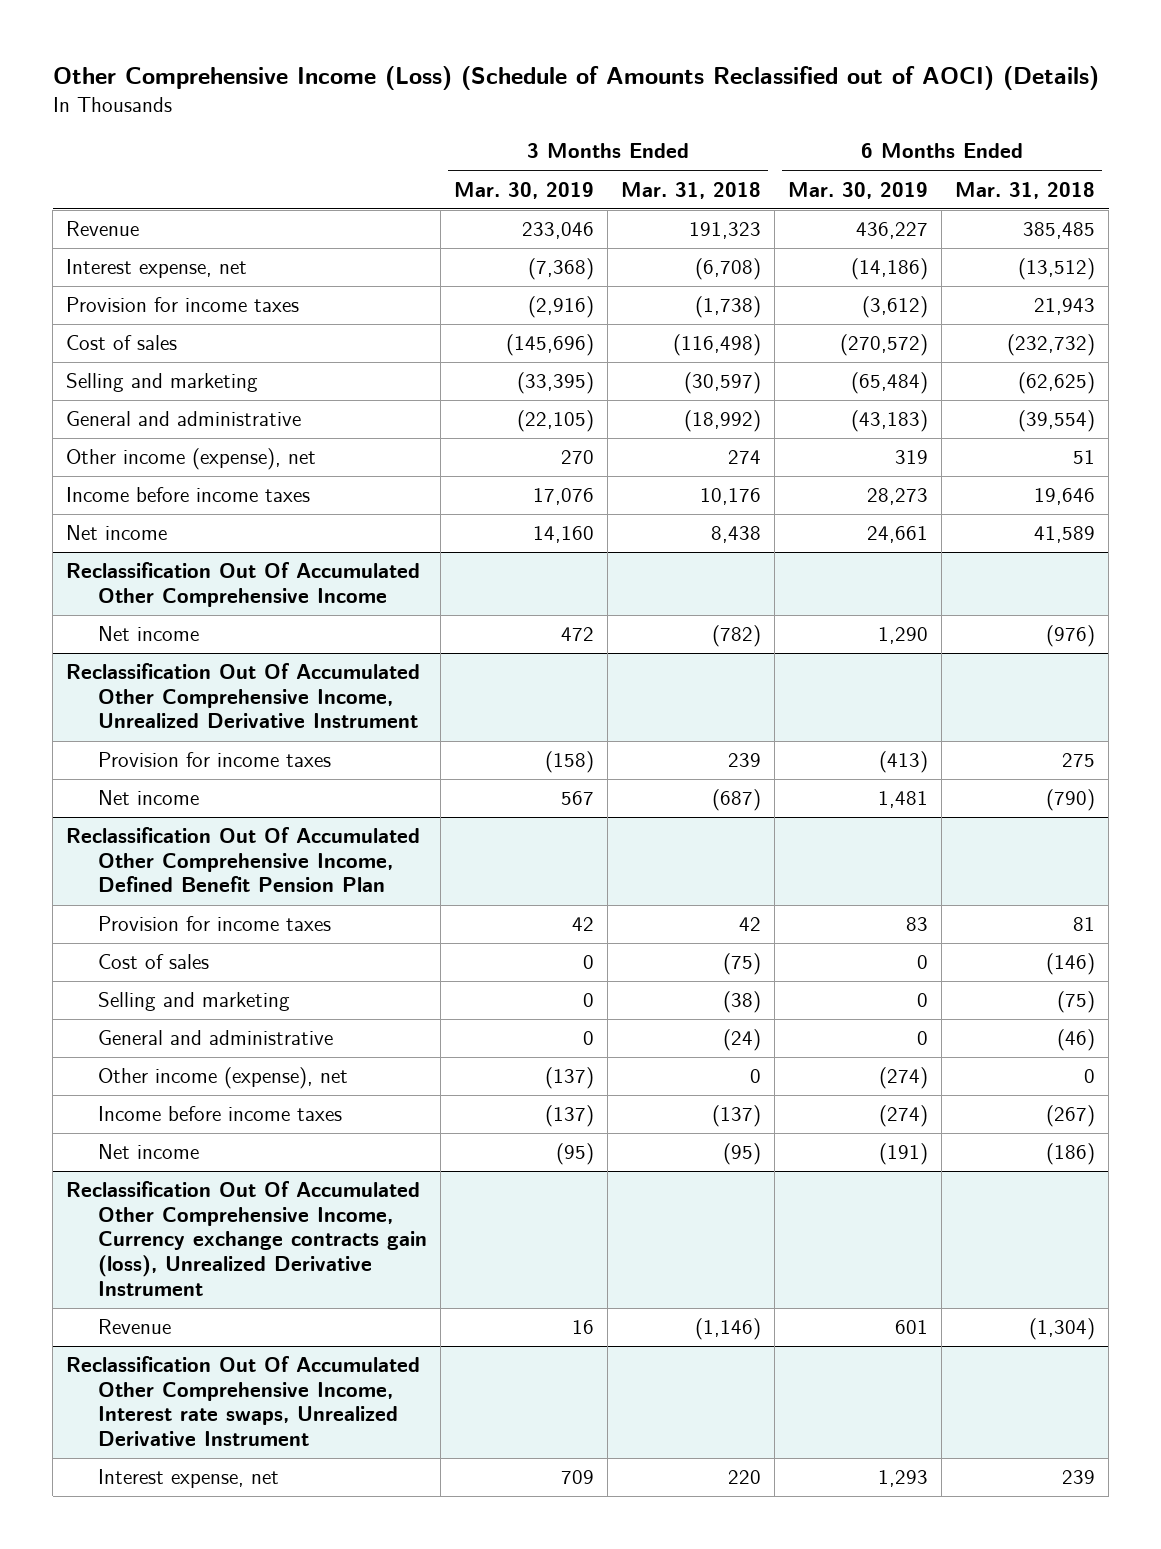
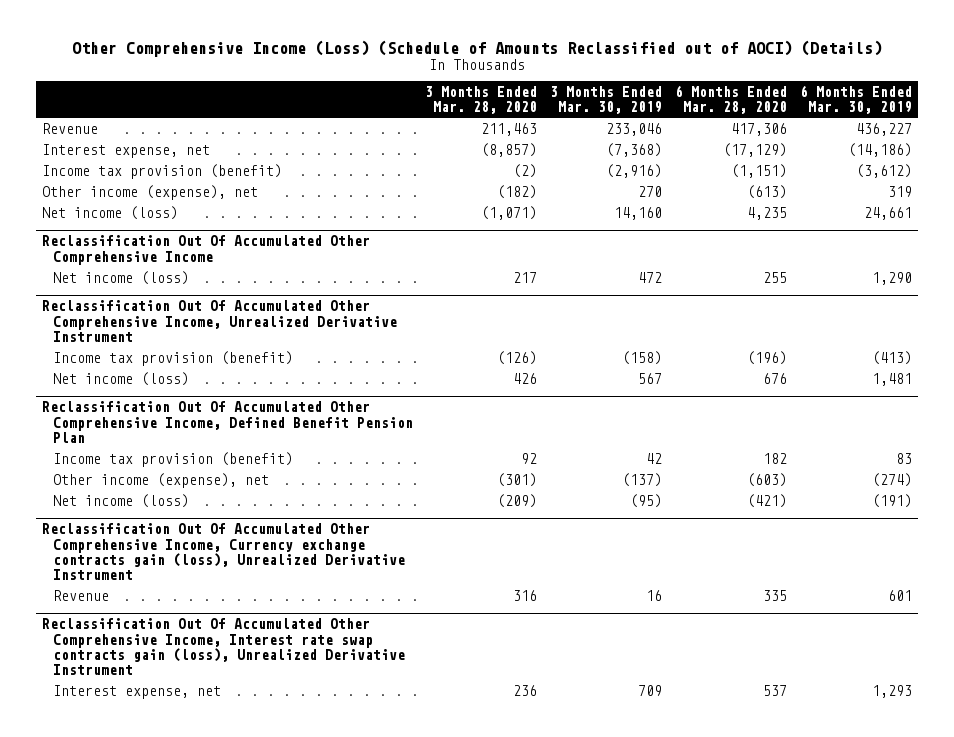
- | 3 Months Ended Mar. 30, 2019 | 3 Months Ended Mar. 31, 2018 | 6 Months Ended Mar. 30, 2019 | 6 Months Ended Mar. 31, 2018
+ | 3 Months Ended Mar. 28, 2020 | 3 Months Ended Mar. 30, 2019 | 6 Months Ended Mar. 28, 2020 | 6 Months Ended Mar. 30, 2019
- Provision for income taxes | (2,916) | (1,738) | (3,612) | 21,943
- Cost of sales | (145,696) | (116,498) | (270,572) | (232,732)
- Selling and marketing | (33,395) | (30,597) | (65,484) | (62,625)
- General and administrative | (22,105) | (18,992) | (43,183) | (39,554)
+ Income tax provision (benefit) | (2) | (2,916) | (1,151) | (3,612)
- Income before income taxes | 17,076 | 10,176 | 28,273 | 19,646
- Net income | 14,160 | 8,438 | 24,661 | 41,589
+ Net income (loss) | (1,071) | 14,160 | 4,235 | 24,661
@ Reclassification Out Of Accumulated Other Comprehensive Income
- Net income | 472 | (782) | 1,290 | (976)
+ Net income (loss) | 217 | 472 | 255 | 1,290
@ Reclassification Out Of Accumulated Other Comprehensive Income, Unrealized Derivative Instrument
- Provision for income taxes | (158) | 239 | (413) | 275
- Net income | 567 | (687) | 1,481 | (790)
+ Income tax provision (benefit) | (126) | (158) | (196) | (413)
+ Net income (loss) | 426 | 567 | 676 | 1,481
@ Reclassification Out Of Accumulated Other Comprehensive Income, Defined Benefit Pension Plan
- Provision for income taxes | 42 | 42 | 83 | 81
- Cost of sales | 0 | (75) | 0 | (146)
- Selling and marketing | 0 | (38) | 0 | (75)
- General and administrative | 0 | (24) | 0 | (46)
+ Income tax provision (benefit) | 92 | 42 | 182 | 83
- Income before income taxes | (137) | (137) | (274) | (267)
- Net income | (95) | (95) | (191) | (186)
+ Net income (loss) | (209) | (95) | (421) | (191)
- Reclassification Out Of Accumulated Other Comprehensive Income, Interest rate swaps, Unrealized Derivative Instrument
+ Reclassification Out Of Accumulated Other Comprehensive Income, Interest rate swap contracts gain (loss), Unrealized Derivative Instrument

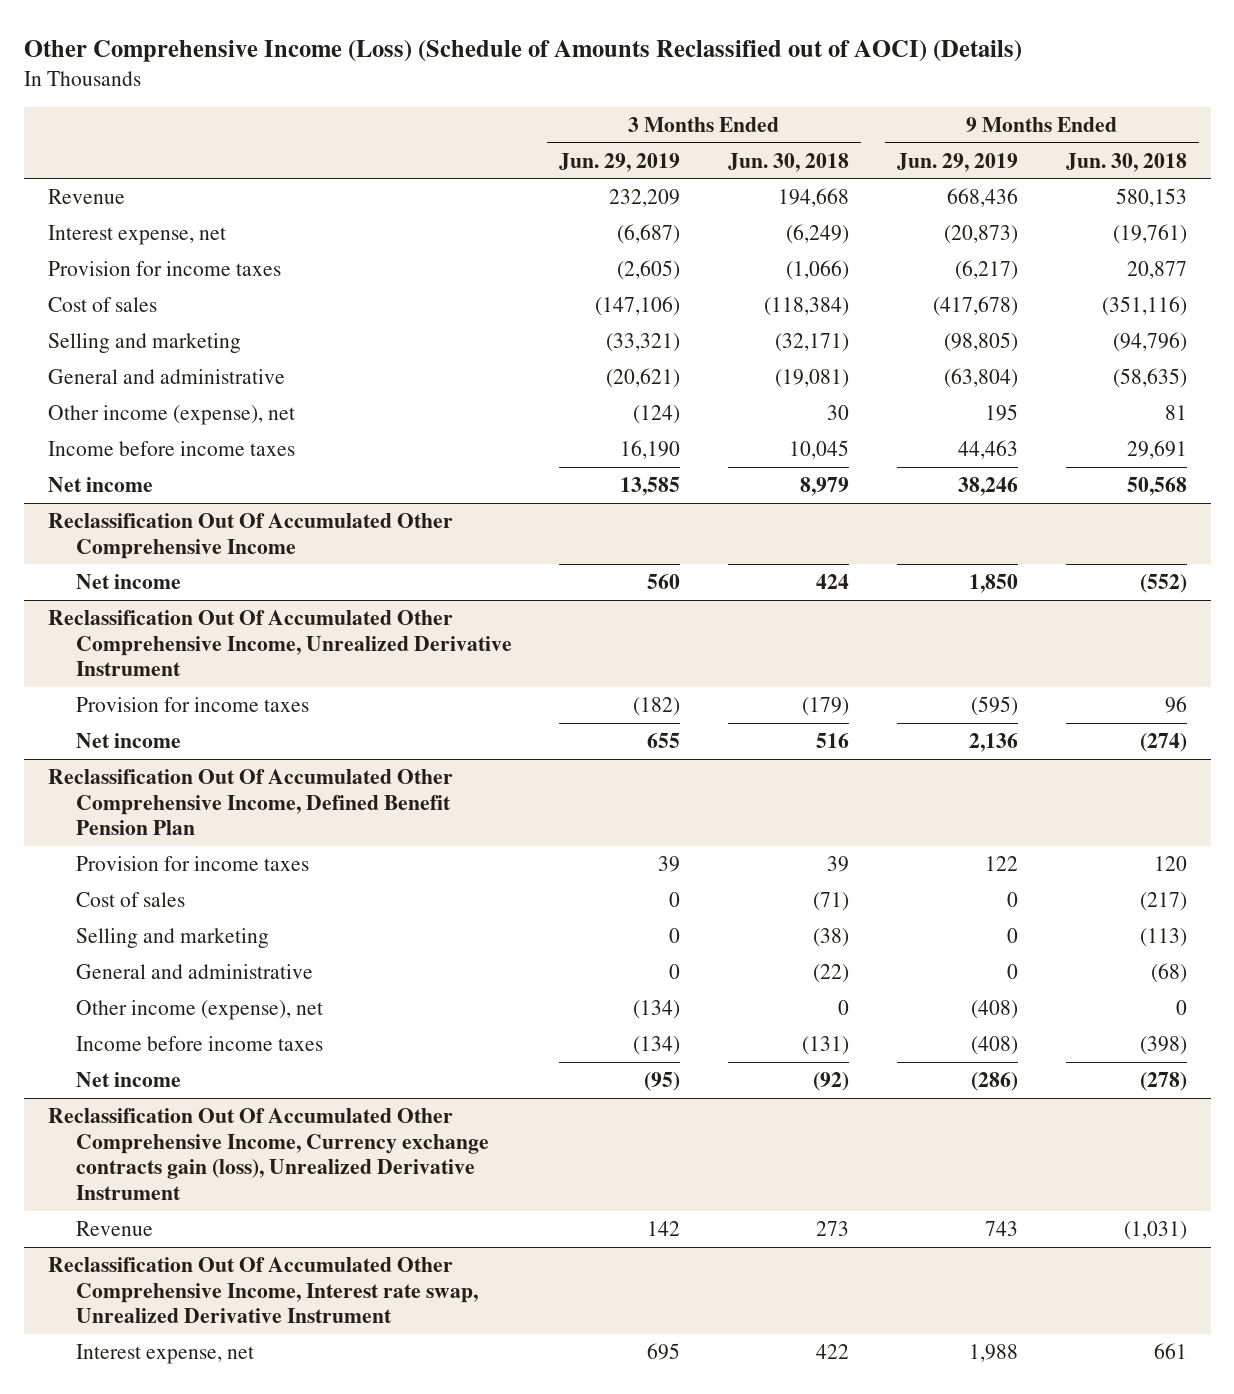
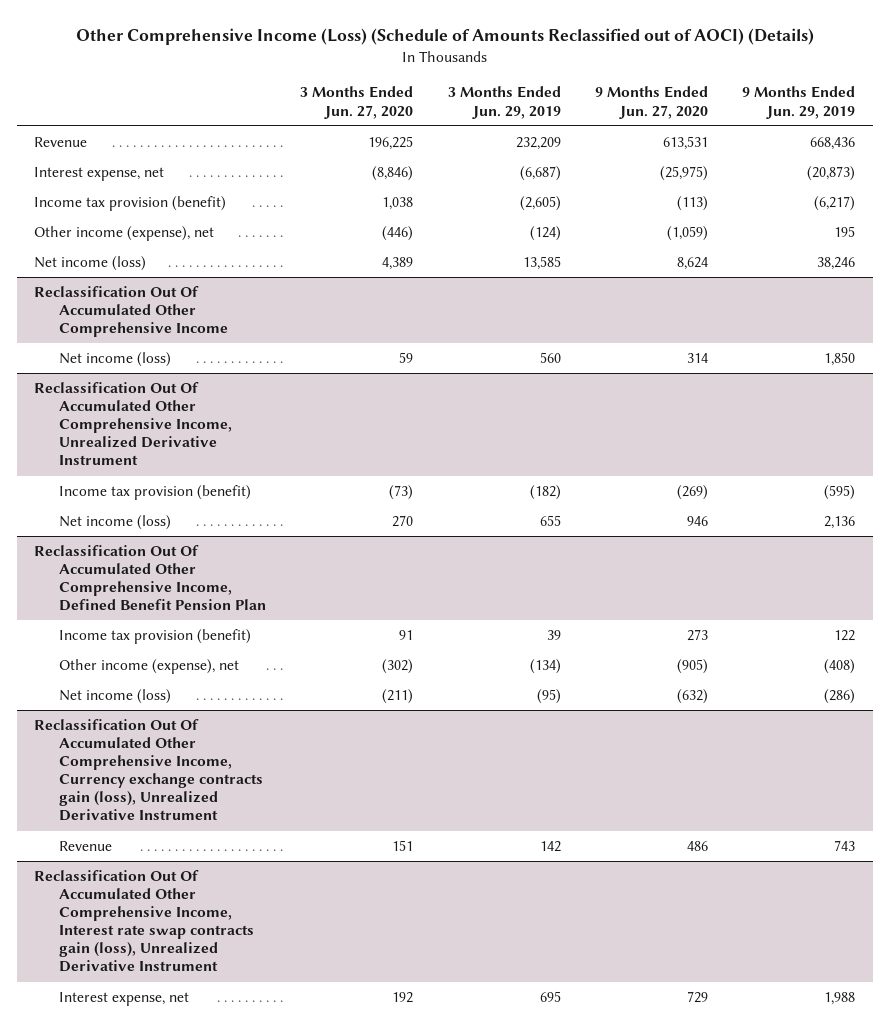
- | 3 Months Ended Jun. 29, 2019 | 3 Months Ended Jun. 30, 2018 | 9 Months Ended Jun. 29, 2019 | 9 Months Ended Jun. 30, 2018
+ | 3 Months Ended Jun. 27, 2020 | 3 Months Ended Jun. 29, 2019 | 9 Months Ended Jun. 27, 2020 | 9 Months Ended Jun. 29, 2019
- Provision for income taxes | (2,605) | (1,066) | (6,217) | 20,877
- Cost of sales | (147,106) | (118,384) | (417,678) | (351,116)
- Selling and marketing | (33,321) | (32,171) | (98,805) | (94,796)
- General and administrative | (20,621) | (19,081) | (63,804) | (58,635)
+ Income tax provision (benefit) | 1,038 | (2,605) | (113) | (6,217)
- Income before income taxes | 16,190 | 10,045 | 44,463 | 29,691
- Net income | 13,585 | 8,979 | 38,246 | 50,568
+ Net income (loss) | 4,389 | 13,585 | 8,624 | 38,246
@ Reclassification Out Of Accumulated Other Comprehensive Income
- Net income | 560 | 424 | 1,850 | (552)
+ Net income (loss) | 59 | 560 | 314 | 1,850
@ Reclassification Out Of Accumulated Other Comprehensive Income, Unrealized Derivative Instrument
- Provision for income taxes | (182) | (179) | (595) | 96
- Net income | 655 | 516 | 2,136 | (274)
+ Income tax provision (benefit) | (73) | (182) | (269) | (595)
+ Net income (loss) | 270 | 655 | 946 | 2,136
@ Reclassification Out Of Accumulated Other Comprehensive Income, Defined Benefit Pension Plan
- Provision for income taxes | 39 | 39 | 122 | 120
- Cost of sales | 0 | (71) | 0 | (217)
- Selling and marketing | 0 | (38) | 0 | (113)
- General and administrative | 0 | (22) | 0 | (68)
+ Income tax provision (benefit) | 91 | 39 | 273 | 122
- Income before income taxes | (134) | (131) | (408) | (398)
- Net income | (95) | (92) | (286) | (278)
+ Net income (loss) | (211) | (95) | (632) | (286)
- Reclassification Out Of Accumulated Other Comprehensive Income, Interest rate swap, Unrealized Derivative Instrument
+ Reclassification Out Of Accumulated Other Comprehensive Income, Interest rate swap contracts gain (loss), Unrealized Derivative Instrument

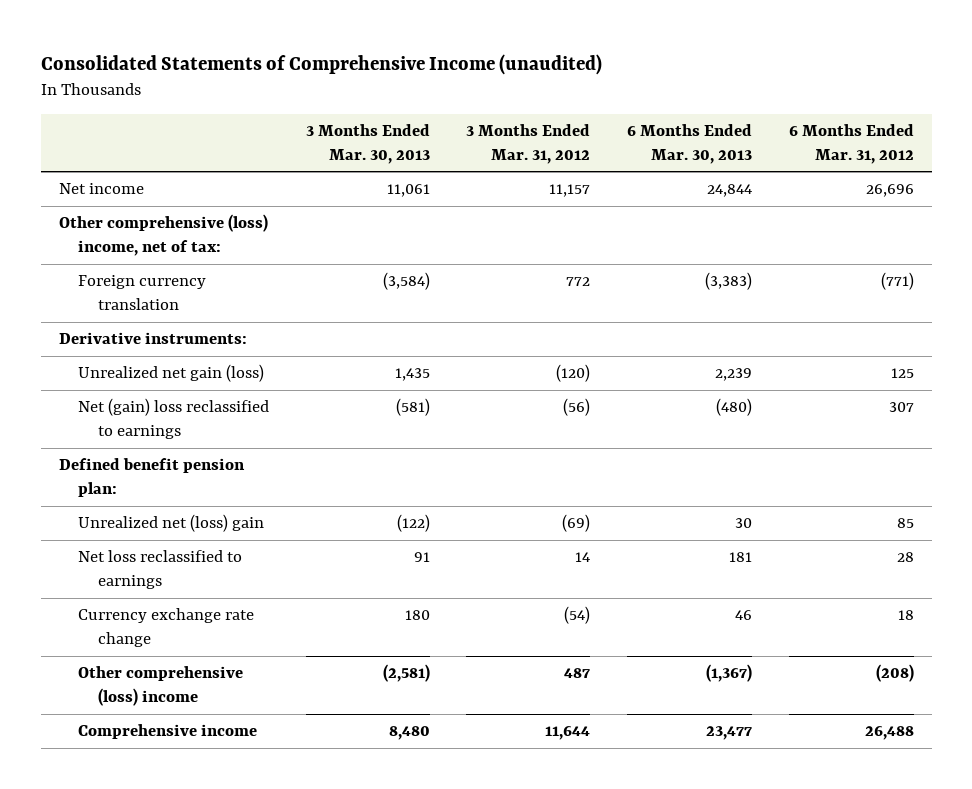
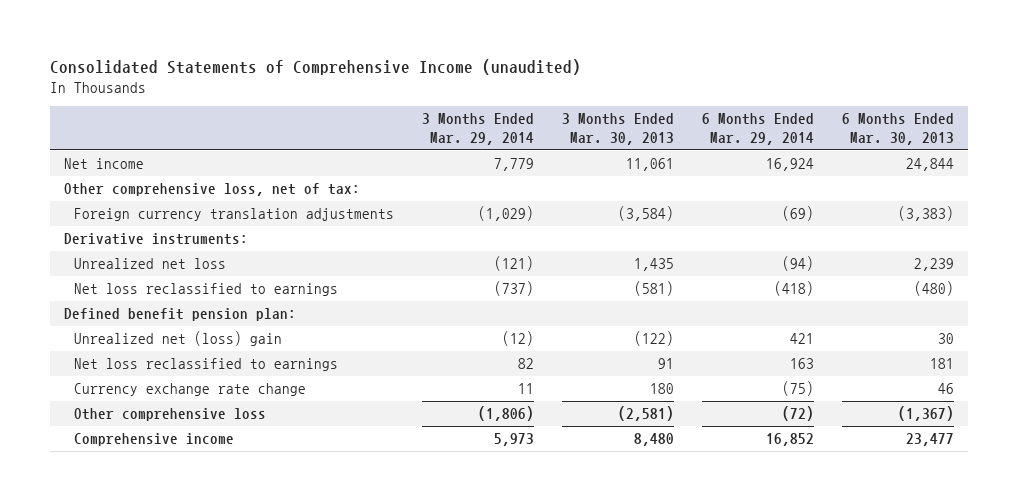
- | 3 Months Ended Mar. 30, 2013 | 3 Months Ended Mar. 31, 2012 | 6 Months Ended Mar. 30, 2013 | 6 Months Ended Mar. 31, 2012
+ | 3 Months Ended Mar. 29, 2014 | 3 Months Ended Mar. 30, 2013 | 6 Months Ended Mar. 29, 2014 | 6 Months Ended Mar. 30, 2013
- Other comprehensive (loss) income, net of tax:
- Foreign currency translation | (3,584) | 772 | (3,383) | (771)
+ Other comprehensive loss, net of tax:
+ Foreign currency translation adjustments | (1,029) | (3,584) | (69) | (3,383)
- Unrealized net gain (loss) | 1,435 | (120) | 2,239 | 125
- Net (gain) loss reclassified to earnings | (581) | (56) | (480) | 307
+ Unrealized net loss | (121) | 1,435 | (94) | 2,239
+ Net loss reclassified to earnings | (737) | (581) | (418) | (480)
- Other comprehensive (loss) income | (2,581) | 487 | (1,367) | (208)
+ Other comprehensive loss | (1,806) | (2,581) | (72) | (1,367)

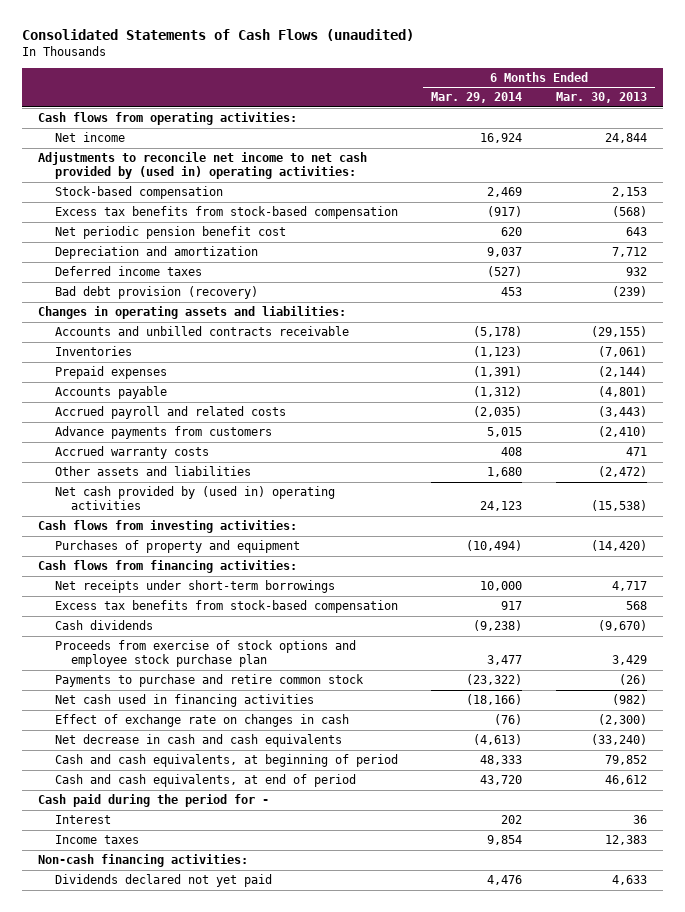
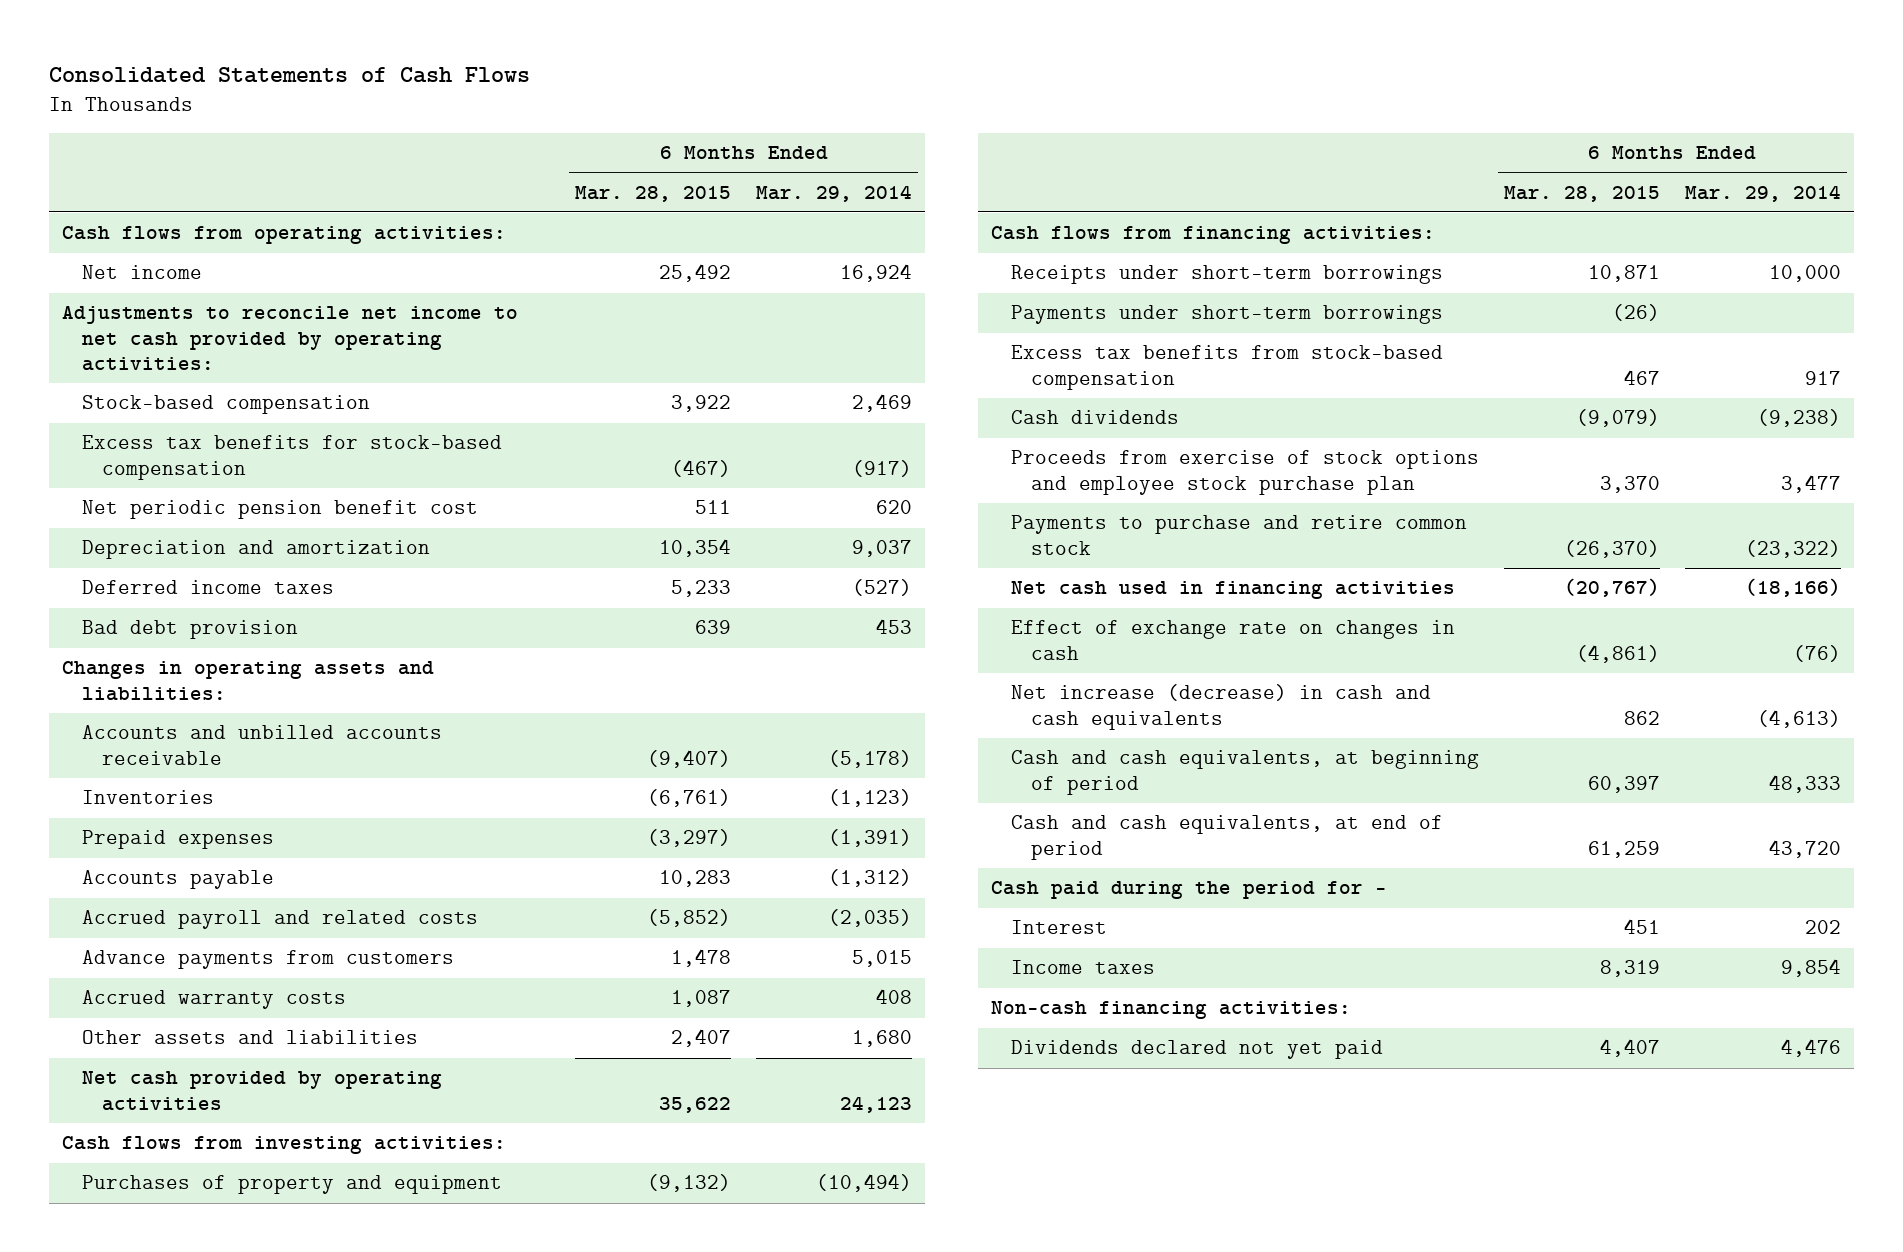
- Consolidated Statements of Cash Flows (unaudited)
+ Consolidated Statements of Cash Flows
- | 6 Months Ended Mar. 29, 2014 | 6 Months Ended Mar. 30, 2013
+ | 6 Months Ended Mar. 28, 2015 | 6 Months Ended Mar. 29, 2014
- Adjustments to reconcile net income to net cash provided by (used in) operating activities:
+ Adjustments to reconcile net income to net cash provided by operating activities:
- Excess tax benefits from stock-based compensation | (917) | (568)
+ Excess tax benefits for stock-based compensation | (467) | (917)
- Bad debt provision (recovery) | 453 | (239)
+ Bad debt provision | 639 | 453
- Accounts and unbilled contracts receivable | (5,178) | (29,155)
+ Accounts and unbilled accounts receivable | (9,407) | (5,178)
- Net cash provided by (used in) operating activities | 24,123 | (15,538)
+ Net cash provided by operating activities | 35,622 | 24,123
- Net receipts under short-term borrowings | 10,000 | 4,717
+ Receipts under short-term borrowings | 10,871 | 10,000
+ Payments under short-term borrowings | (26) |
- Net decrease in cash and cash equivalents | (4,613) | (33,240)
+ Net increase (decrease) in cash and cash equivalents | 862 | (4,613)

